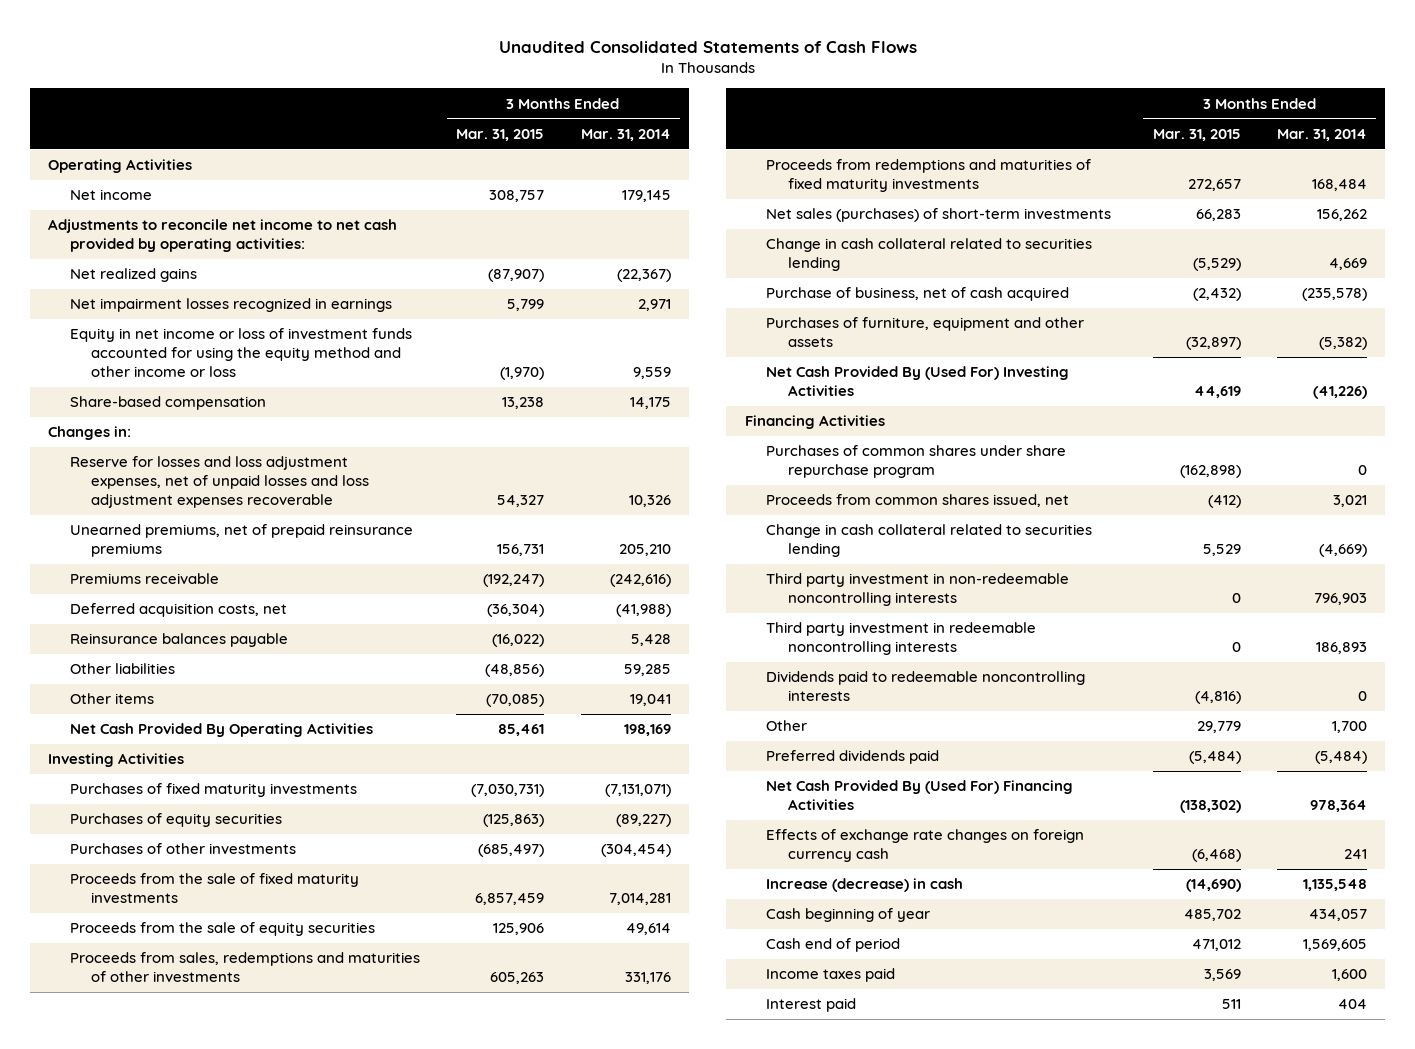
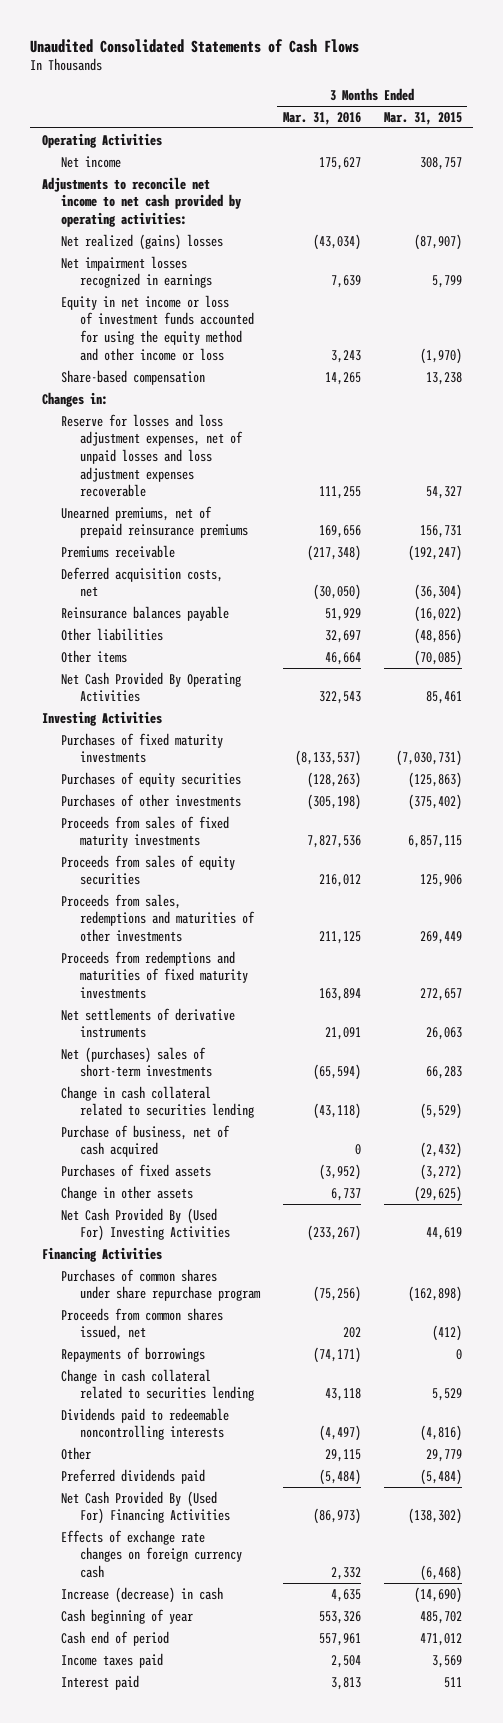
- | 3 Months Ended Mar. 31, 2015 | 3 Months Ended Mar. 31, 2014
+ | 3 Months Ended Mar. 31, 2016 | 3 Months Ended Mar. 31, 2015
- Net realized gains | (87,907) | (22,367)
+ Net realized (gains) losses | (43,034) | (87,907)
- Purchases of other investments | (685,497) | (304,454)
- Proceeds from the sale of fixed maturity investments | 6,857,459 | 7,014,281
- Proceeds from the sale of equity securities | 125,906 | 49,614
- Proceeds from sales, redemptions and maturities of other investments | 605,263 | 331,176
+ Purchases of other investments | (305,198) | (375,402)
+ Proceeds from sales of fixed maturity investments | 7,827,536 | 6,857,115
+ Proceeds from sales of equity securities | 216,012 | 125,906
+ Proceeds from sales, redemptions and maturities of other investments | 211,125 | 269,449
- Net sales (purchases) of short-term investments | 66,283 | 156,262
+ Net settlements of derivative instruments | 21,091 | 26,063
+ Net (purchases) sales of short-term investments | (65,594) | 66,283
- Purchases of furniture, equipment and other assets | (32,897) | (5,382)
+ Purchases of fixed assets | (3,952) | (3,272)
+ Change in other assets | 6,737 | (29,625)
+ Repayments of borrowings | (74,171) | 0
- Third party investment in non-redeemable noncontrolling interests | 0 | 796,903
- Third party investment in redeemable noncontrolling interests | 0 | 186,893

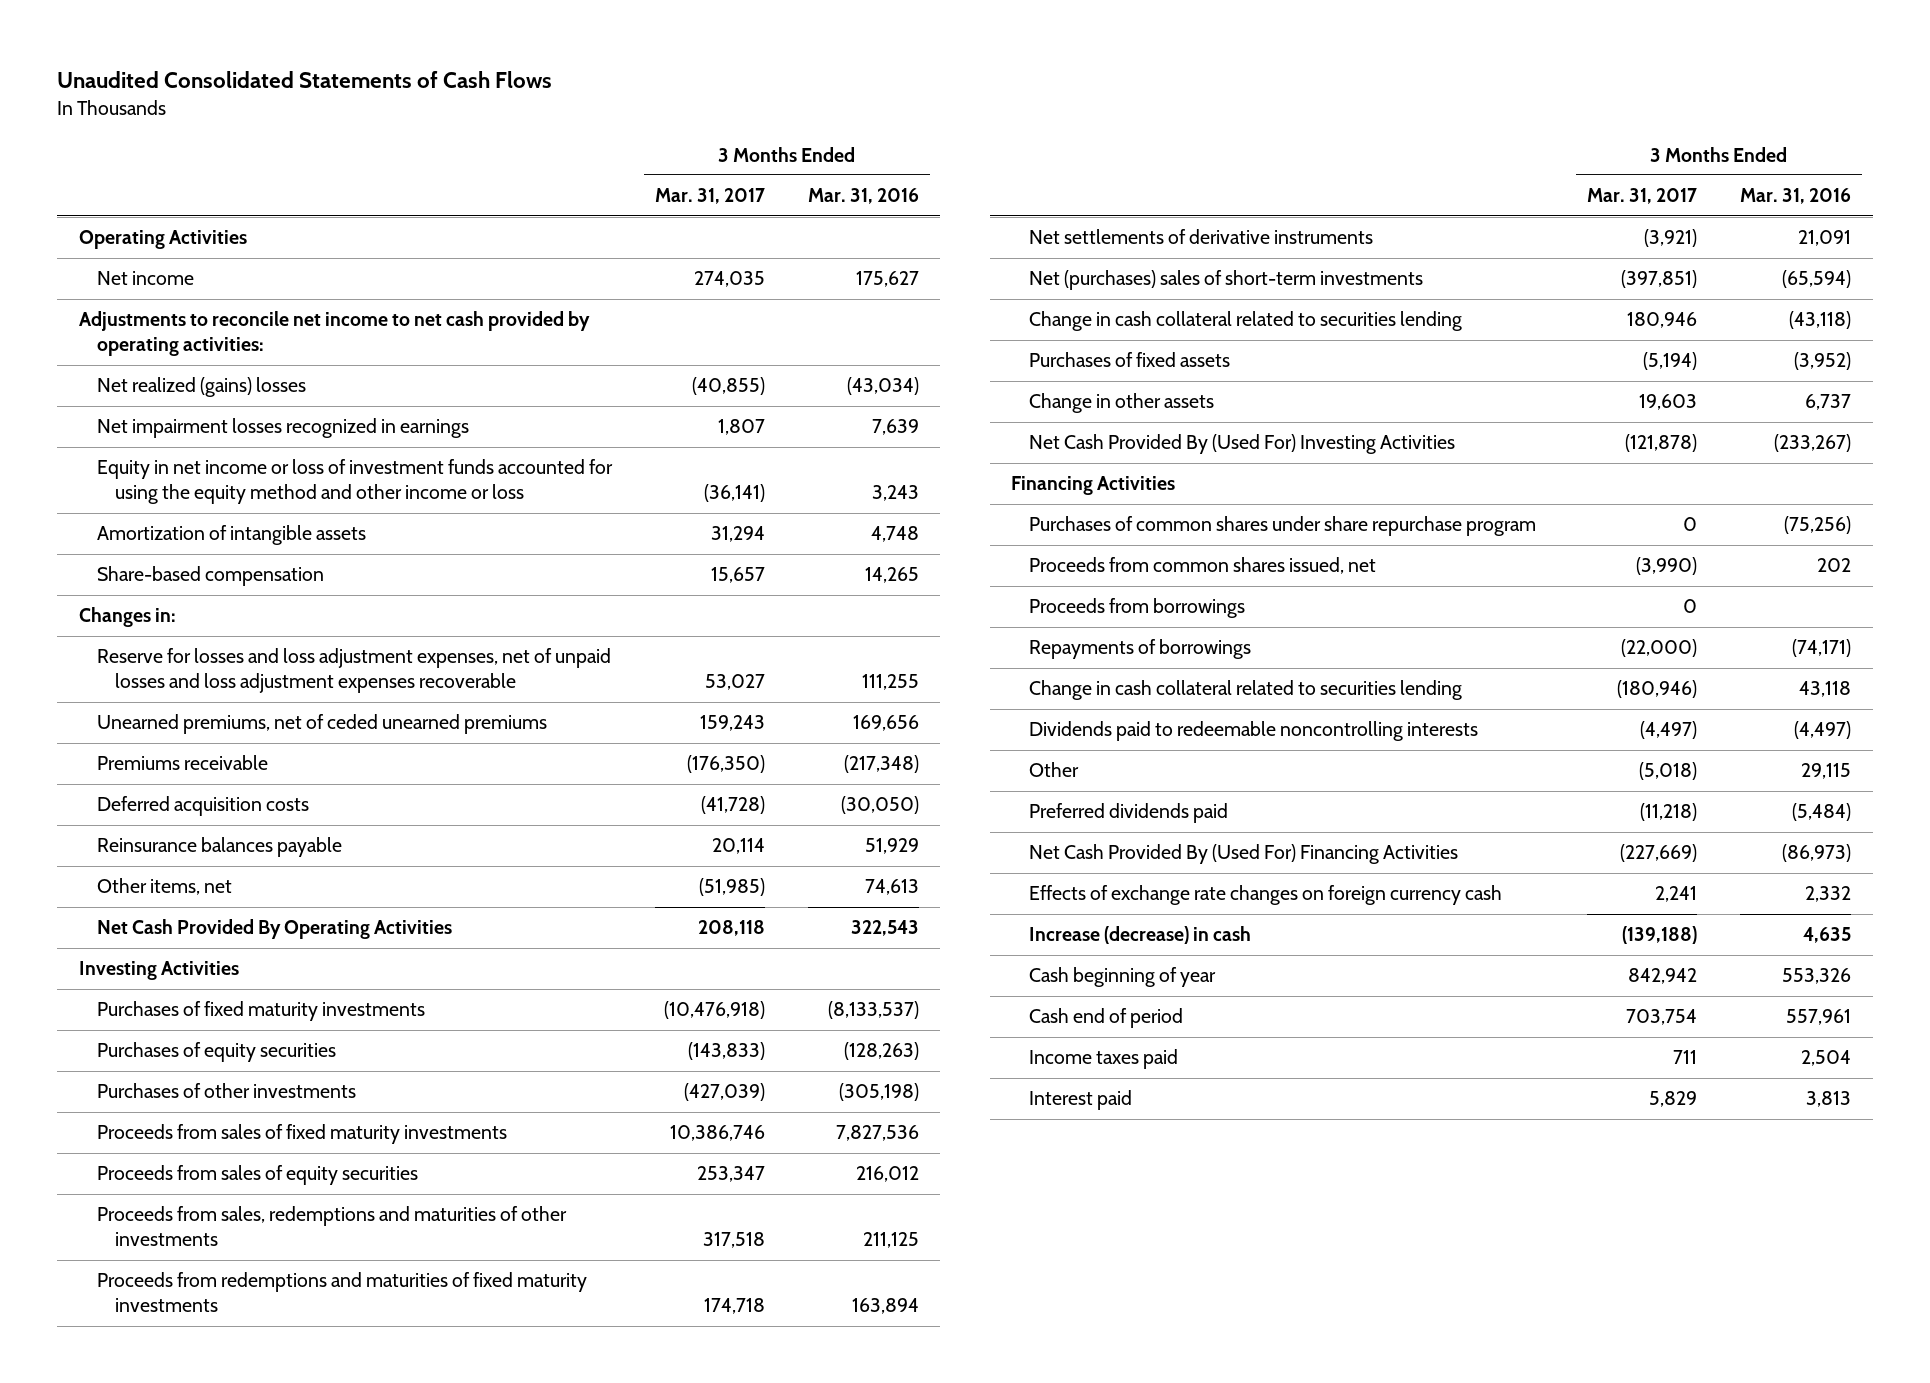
- | 3 Months Ended Mar. 31, 2016 | 3 Months Ended Mar. 31, 2015
+ | 3 Months Ended Mar. 31, 2017 | 3 Months Ended Mar. 31, 2016
+ Amortization of intangible assets | 31,294 | 4,748
- Unearned premiums, net of prepaid reinsurance premiums | 169,656 | 156,731
+ Unearned premiums, net of ceded unearned premiums | 159,243 | 169,656
- Deferred acquisition costs, net | (30,050) | (36,304)
+ Deferred acquisition costs | (41,728) | (30,050)
- Other liabilities | 32,697 | (48,856)
- Other items | 46,664 | (70,085)
+ Other items, net | (51,985) | 74,613
- Purchase of business, net of cash acquired | 0 | (2,432)
+ Proceeds from borrowings | 0 |

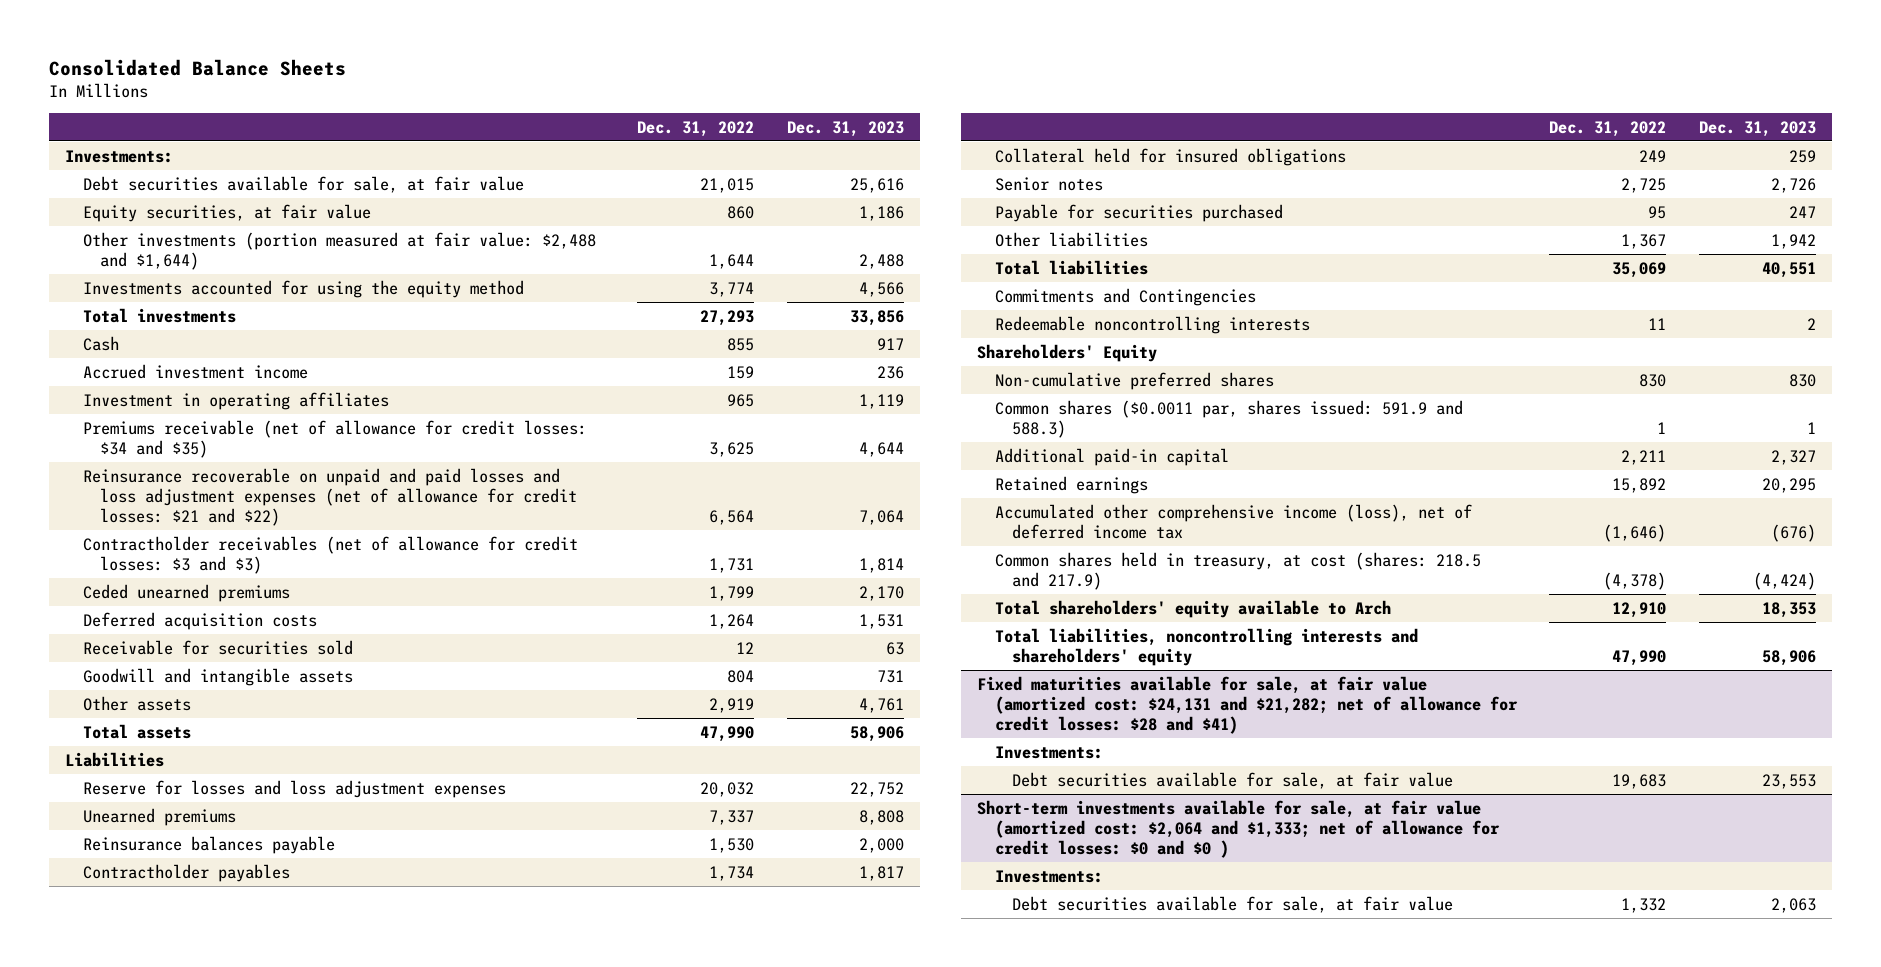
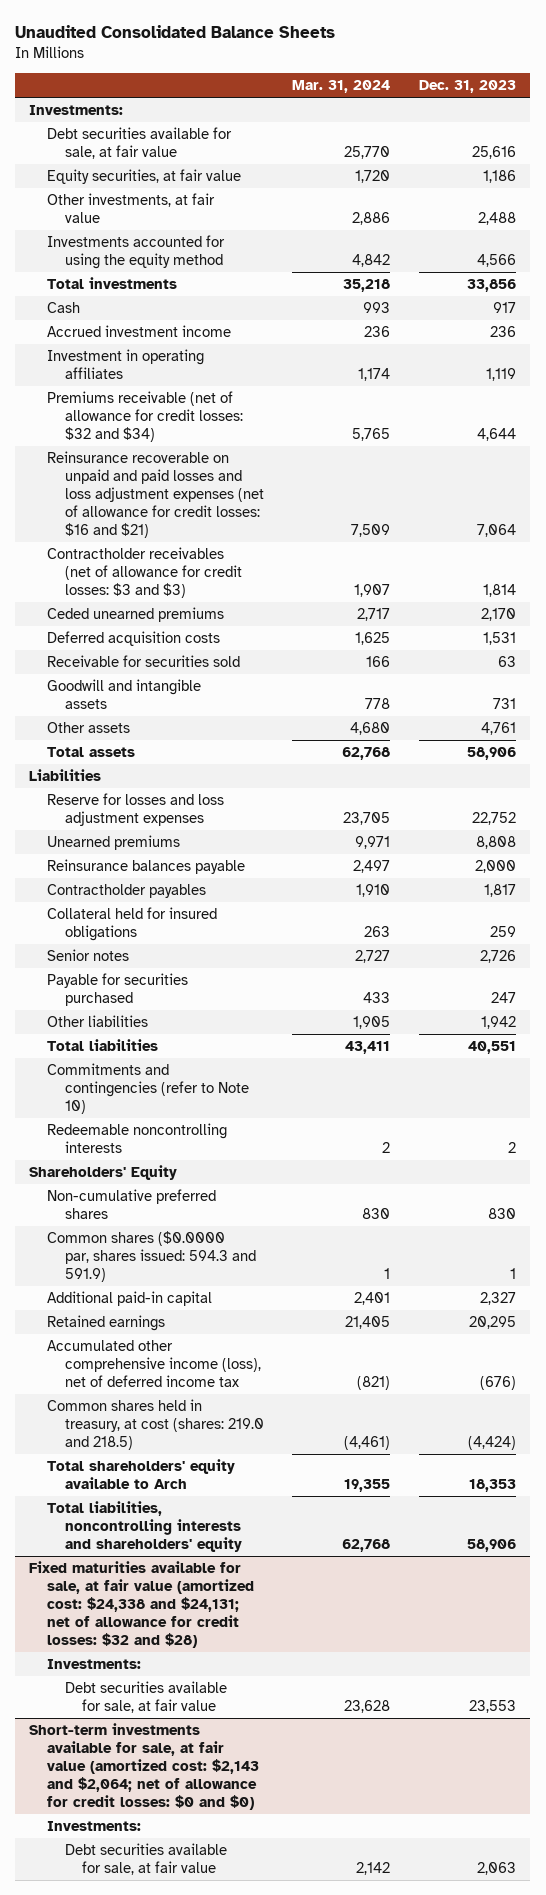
- Consolidated Balance Sheets
+ Unaudited Consolidated Balance Sheets
- | Dec. 31, 2022 | Dec. 31, 2023
+ | Mar. 31, 2024 | Dec. 31, 2023
- Other investments (portion measured at fair value: $2,488 and $1,644) | 1,644 | 2,488
+ Other investments, at fair value | 2,886 | 2,488
- Premiums receivable (net of allowance for credit losses: $34 and $35) | 3,625 | 4,644
- Reinsurance recoverable on unpaid and paid losses and loss adjustment expenses (net of allowance for credit losses: $21 and $22) | 6,564 | 7,064
+ Premiums receivable (net of allowance for credit losses: $32 and $34) | 5,765 | 4,644
+ Reinsurance recoverable on unpaid and paid losses and loss adjustment expenses (net of allowance for credit losses: $16 and $21) | 7,509 | 7,064
- Commitments and Contingencies
+ Commitments and contingencies (refer to Note 10)
- Common shares ($0.0011 par, shares issued: 591.9 and 588.3) | 1 | 1
+ Common shares ($0.0000 par, shares issued: 594.3 and 591.9) | 1 | 1
- Common shares held in treasury, at cost (shares: 218.5 and 217.9) | (4,378) | (4,424)
+ Common shares held in treasury, at cost (shares: 219.0 and 218.5) | (4,461) | (4,424)
- Fixed maturities available for sale, at fair value (amortized cost: $24,131 and $21,282; net of allowance for credit losses: $28 and $41)
+ Fixed maturities available for sale, at fair value (amortized cost: $24,338 and $24,131; net of allowance for credit losses: $32 and $28)
- Short-term investments available for sale, at fair value (amortized cost: $2,064 and $1,333; net of allowance for credit losses: $0 and $0 )
+ Short-term investments available for sale, at fair value (amortized cost: $2,143 and $2,064; net of allowance for credit losses: $0 and $0)

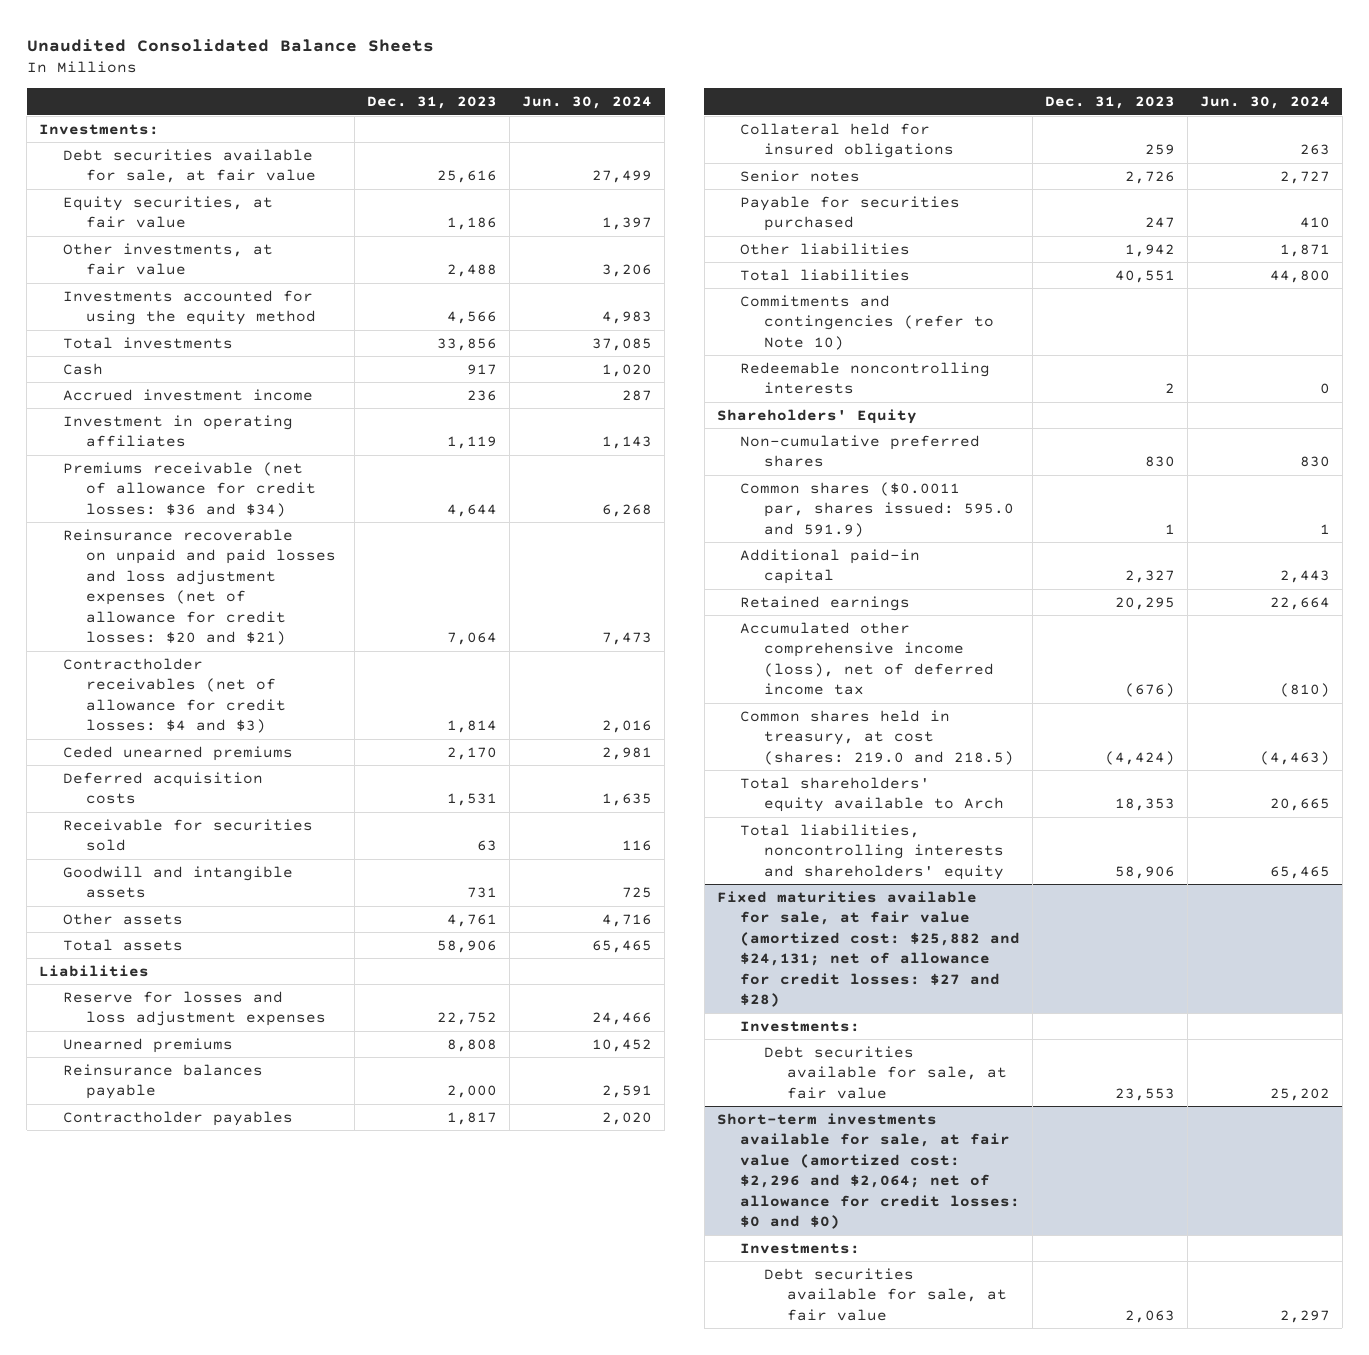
- | Mar. 31, 2024 | Dec. 31, 2023
+ | Dec. 31, 2023 | Jun. 30, 2024
- Premiums receivable (net of allowance for credit losses: $32 and $34) | 5,765 | 4,644
- Reinsurance recoverable on unpaid and paid losses and loss adjustment expenses (net of allowance for credit losses: $16 and $21) | 7,509 | 7,064
- Contractholder receivables (net of allowance for credit losses: $3 and $3) | 1,907 | 1,814
+ Premiums receivable (net of allowance for credit losses: $36 and $34) | 4,644 | 6,268
+ Reinsurance recoverable on unpaid and paid losses and loss adjustment expenses (net of allowance for credit losses: $20 and $21) | 7,064 | 7,473
+ Contractholder receivables (net of allowance for credit losses: $4 and $3) | 1,814 | 2,016
- Common shares ($0.0000 par, shares issued: 594.3 and 591.9) | 1 | 1
+ Common shares ($0.0011 par, shares issued: 595.0 and 591.9) | 1 | 1
- Fixed maturities available for sale, at fair value (amortized cost: $24,338 and $24,131; net of allowance for credit losses: $32 and $28)
+ Fixed maturities available for sale, at fair value (amortized cost: $25,882 and $24,131; net of allowance for credit losses: $27 and $28)
- Short-term investments available for sale, at fair value (amortized cost: $2,143 and $2,064; net of allowance for credit losses: $0 and $0)
+ Short-term investments available for sale, at fair value (amortized cost: $2,296 and $2,064; net of allowance for credit losses: $0 and $0)

